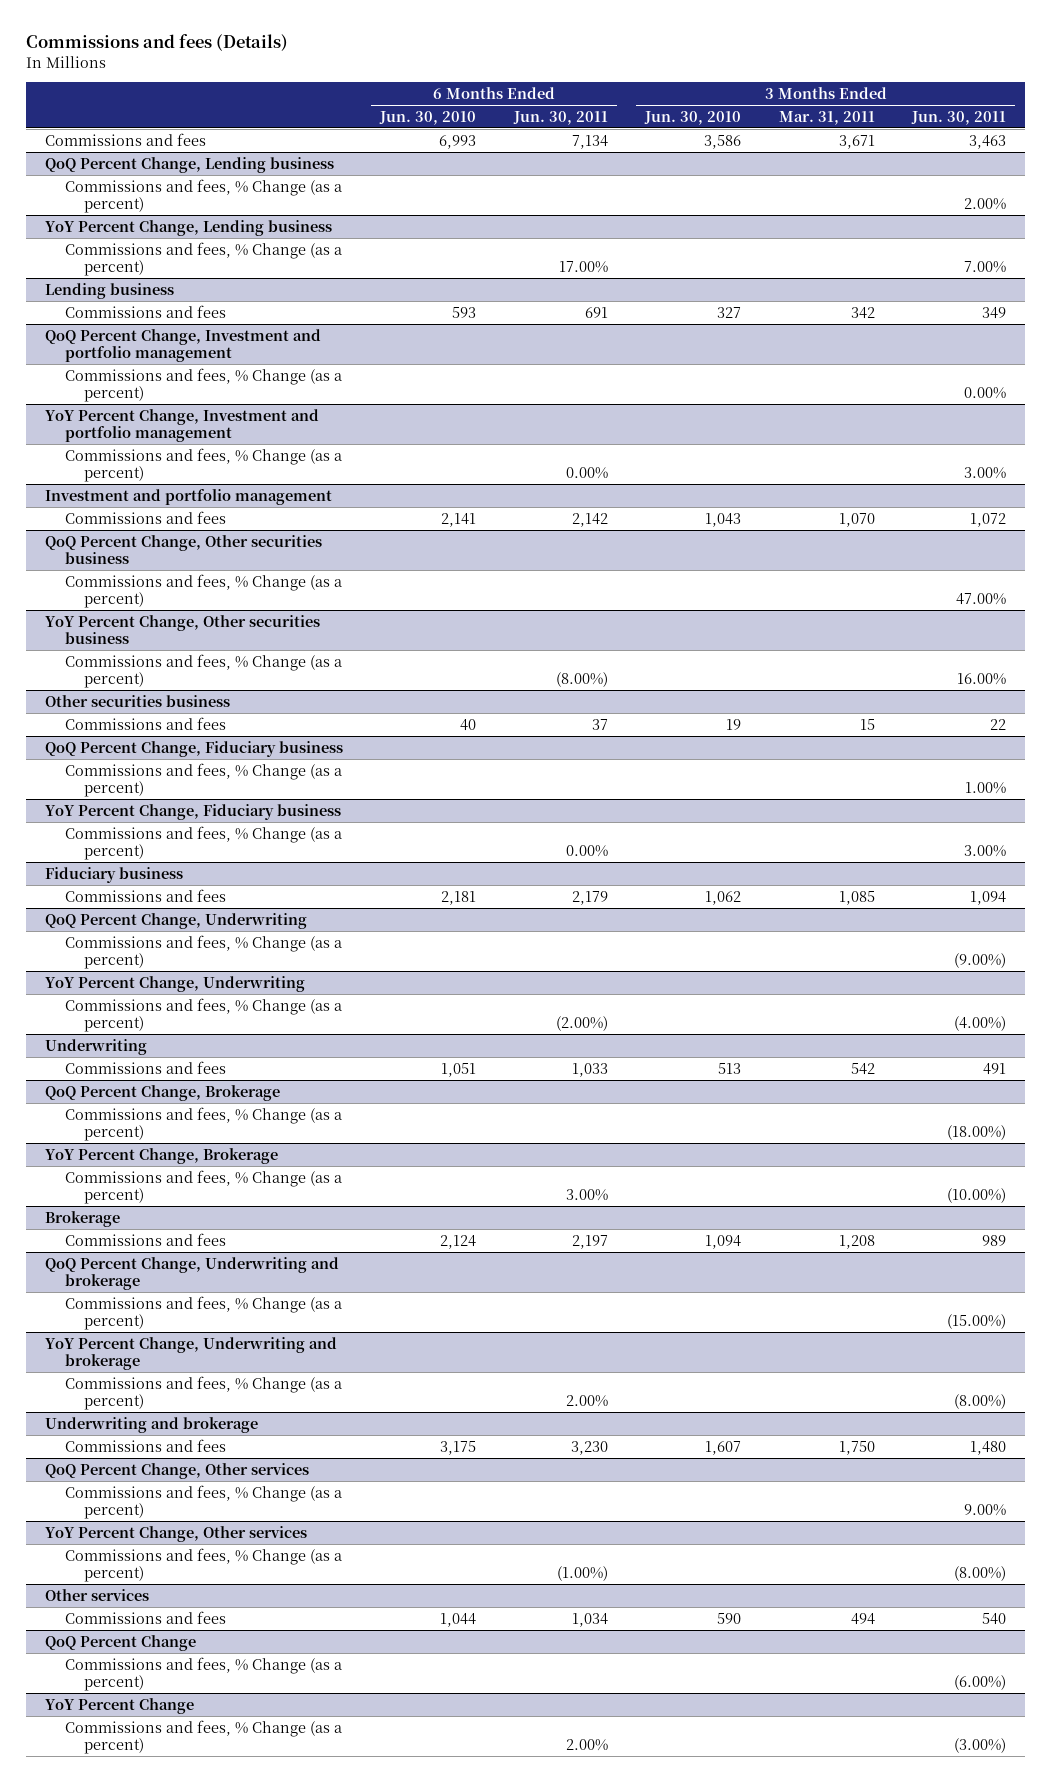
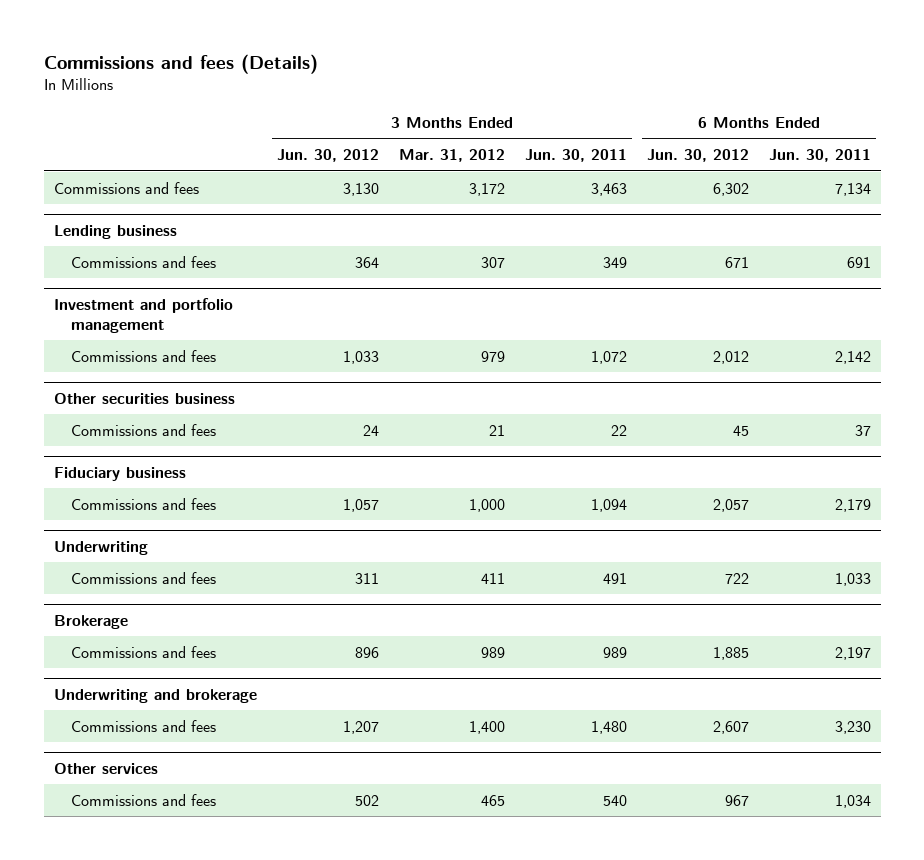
- | 6 Months Ended Jun. 30, 2010 | 6 Months Ended Jun. 30, 2011 | 3 Months Ended Jun. 30, 2010 | 3 Months Ended Mar. 31, 2011 | 3 Months Ended Jun. 30, 2011
+ | 3 Months Ended Jun. 30, 2012 | 3 Months Ended Mar. 31, 2012 | 3 Months Ended Jun. 30, 2011 | 6 Months Ended Jun. 30, 2012 | 6 Months Ended Jun. 30, 2011
- QoQ Percent Change, Lending business
- Commissions and fees, % Change (as a percent) | | | | | 2.00%
- YoY Percent Change, Lending business
- Commissions and fees, % Change (as a percent) | | 17.00% | | | 7.00%
- QoQ Percent Change, Investment and portfolio management
- Commissions and fees, % Change (as a percent) | | | | | 0.00%
- YoY Percent Change, Investment and portfolio management
- Commissions and fees, % Change (as a percent) | | 0.00% | | | 3.00%
- QoQ Percent Change, Other securities business
- Commissions and fees, % Change (as a percent) | | | | | 47.00%
- YoY Percent Change, Other securities business
- Commissions and fees, % Change (as a percent) | | (8.00%) | | | 16.00%
- QoQ Percent Change, Fiduciary business
- Commissions and fees, % Change (as a percent) | | | | | 1.00%
- YoY Percent Change, Fiduciary business
- Commissions and fees, % Change (as a percent) | | 0.00% | | | 3.00%
- QoQ Percent Change, Underwriting
- Commissions and fees, % Change (as a percent) | | | | | (9.00%)
- YoY Percent Change, Underwriting
- Commissions and fees, % Change (as a percent) | | (2.00%) | | | (4.00%)
- QoQ Percent Change, Brokerage
- Commissions and fees, % Change (as a percent) | | | | | (18.00%)
- YoY Percent Change, Brokerage
- Commissions and fees, % Change (as a percent) | | 3.00% | | | (10.00%)
- QoQ Percent Change, Underwriting and brokerage
- Commissions and fees, % Change (as a percent) | | | | | (15.00%)
- YoY Percent Change, Underwriting and brokerage
- Commissions and fees, % Change (as a percent) | | 2.00% | | | (8.00%)
- QoQ Percent Change, Other services
- Commissions and fees, % Change (as a percent) | | | | | 9.00%
- YoY Percent Change, Other services
- Commissions and fees, % Change (as a percent) | | (1.00%) | | | (8.00%)
- QoQ Percent Change
- Commissions and fees, % Change (as a percent) | | | | | (6.00%)
- YoY Percent Change
- Commissions and fees, % Change (as a percent) | | 2.00% | | | (3.00%)

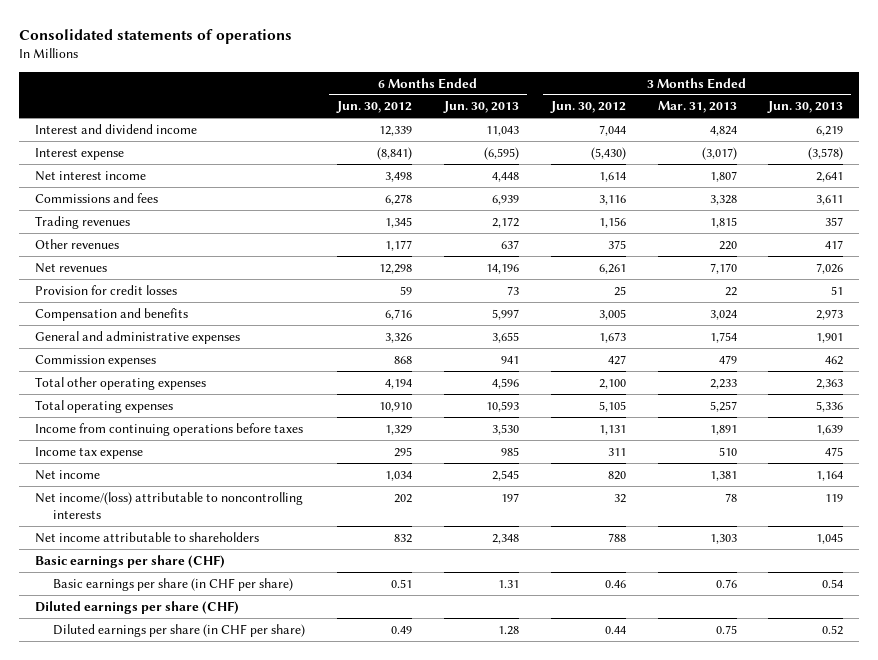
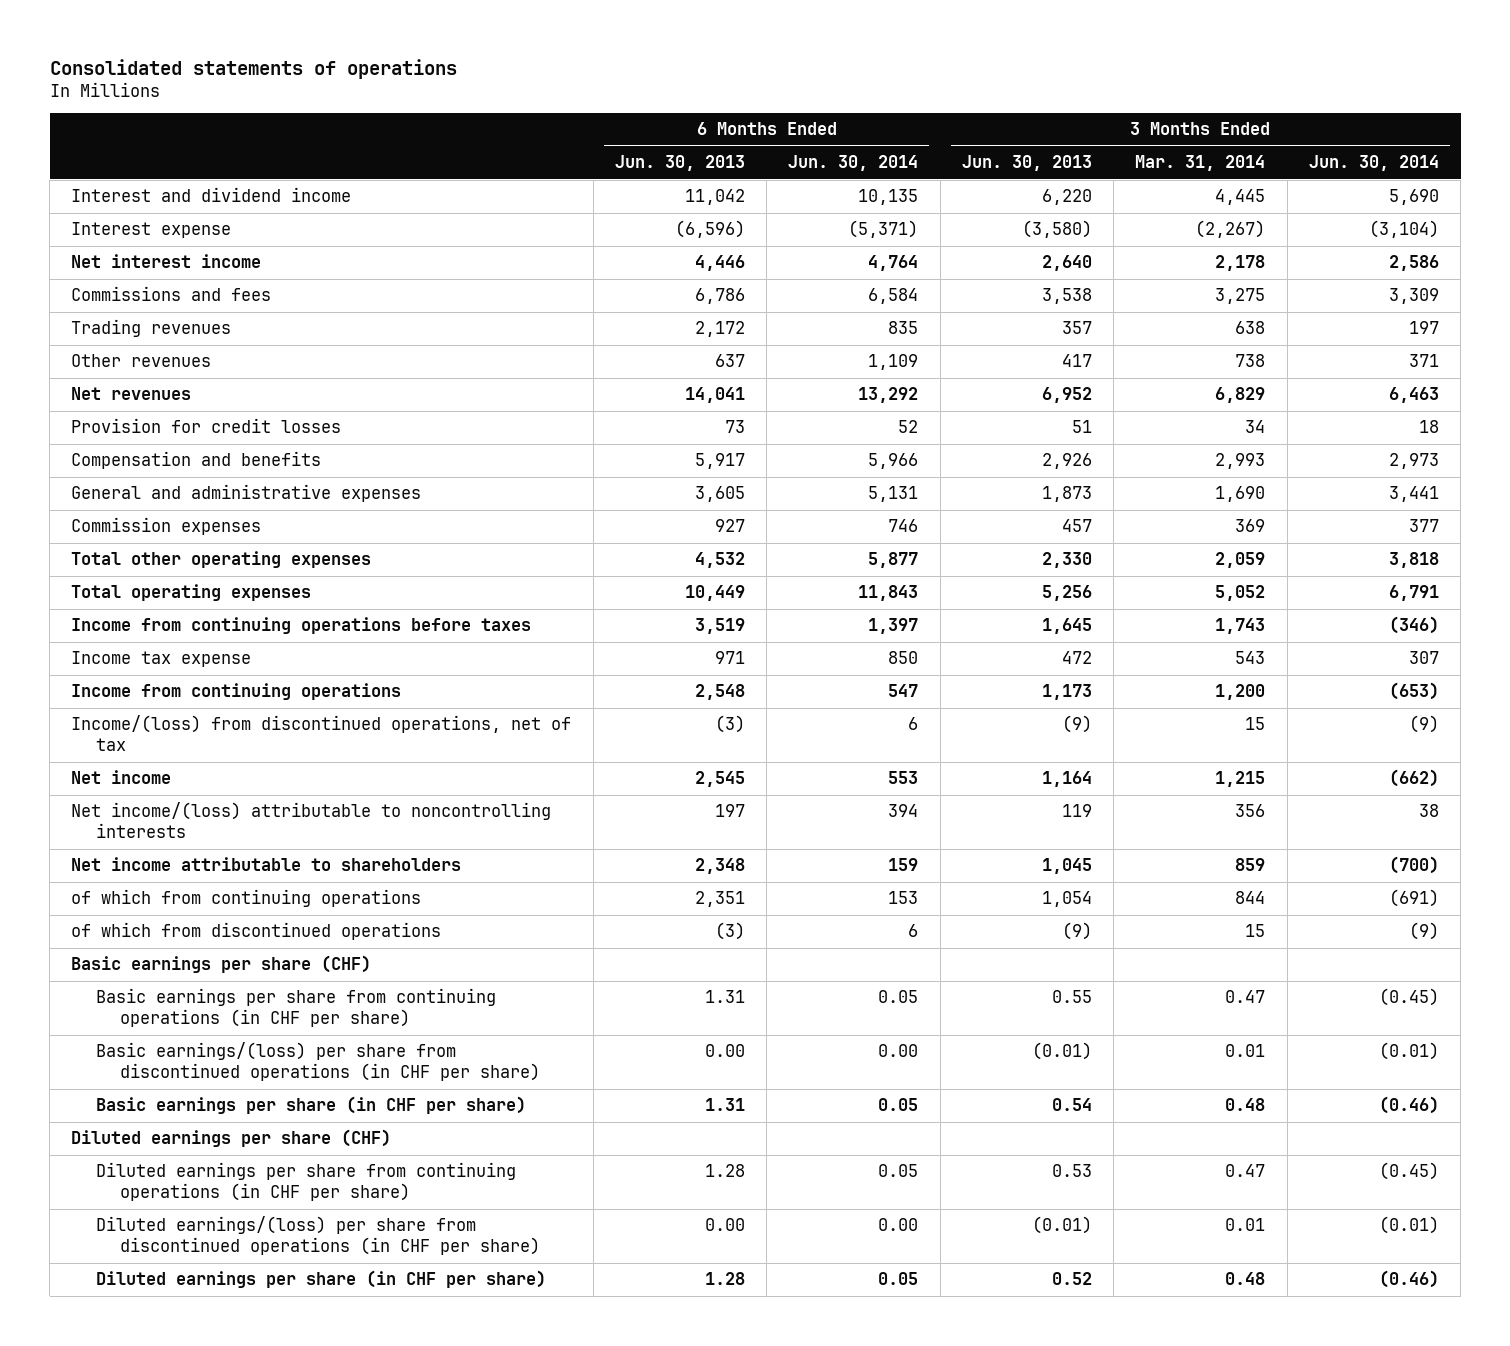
- | 6 Months Ended Jun. 30, 2012 | 6 Months Ended Jun. 30, 2013 | 3 Months Ended Jun. 30, 2012 | 3 Months Ended Mar. 31, 2013 | 3 Months Ended Jun. 30, 2013
+ | 6 Months Ended Jun. 30, 2013 | 6 Months Ended Jun. 30, 2014 | 3 Months Ended Jun. 30, 2013 | 3 Months Ended Mar. 31, 2014 | 3 Months Ended Jun. 30, 2014
- Interest and dividend income | 12,339 | 11,043 | 7,044 | 4,824 | 6,219
- Interest expense | (8,841) | (6,595) | (5,430) | (3,017) | (3,578)
- Net interest income | 3,498 | 4,448 | 1,614 | 1,807 | 2,641
- Commissions and fees | 6,278 | 6,939 | 3,116 | 3,328 | 3,611
+ Interest and dividend income | 11,042 | 10,135 | 6,220 | 4,445 | 5,690
+ Interest expense | (6,596) | (5,371) | (3,580) | (2,267) | (3,104)
+ Net interest income | 4,446 | 4,764 | 2,640 | 2,178 | 2,586
+ Commissions and fees | 6,786 | 6,584 | 3,538 | 3,275 | 3,309
- Net revenues | 12,298 | 14,196 | 6,261 | 7,170 | 7,026
+ Net revenues | 14,041 | 13,292 | 6,952 | 6,829 | 6,463
- Compensation and benefits | 6,716 | 5,997 | 3,005 | 3,024 | 2,973
- General and administrative expenses | 3,326 | 3,655 | 1,673 | 1,754 | 1,901
- Commission expenses | 868 | 941 | 427 | 479 | 462
- Total other operating expenses | 4,194 | 4,596 | 2,100 | 2,233 | 2,363
- Total operating expenses | 10,910 | 10,593 | 5,105 | 5,257 | 5,336
- Income from continuing operations before taxes | 1,329 | 3,530 | 1,131 | 1,891 | 1,639
- Income tax expense | 295 | 985 | 311 | 510 | 475
+ Compensation and benefits | 5,917 | 5,966 | 2,926 | 2,993 | 2,973
+ General and administrative expenses | 3,605 | 5,131 | 1,873 | 1,690 | 3,441
+ Commission expenses | 927 | 746 | 457 | 369 | 377
+ Total other operating expenses | 4,532 | 5,877 | 2,330 | 2,059 | 3,818
+ Total operating expenses | 10,449 | 11,843 | 5,256 | 5,052 | 6,791
+ Income from continuing operations before taxes | 3,519 | 1,397 | 1,645 | 1,743 | (346)
+ Income tax expense | 971 | 850 | 472 | 543 | 307
+ Income from continuing operations | 2,548 | 547 | 1,173 | 1,200 | (653)
+ Income/(loss) from discontinued operations, net of tax | (3) | 6 | (9) | 15 | (9)
+ of which from continuing operations | 2,351 | 153 | 1,054 | 844 | (691)
+ of which from discontinued operations | (3) | 6 | (9) | 15 | (9)
+ Basic earnings per share from continuing operations (in CHF per share) | 1.31 | 0.05 | 0.55 | 0.47 | (0.45)
+ Basic earnings/(loss) per share from discontinued operations (in CHF per share) | 0.00 | 0.00 | (0.01) | 0.01 | (0.01)
+ Diluted earnings per share from continuing operations (in CHF per share) | 1.28 | 0.05 | 0.53 | 0.47 | (0.45)
+ Diluted earnings/(loss) per share from discontinued operations (in CHF per share) | 0.00 | 0.00 | (0.01) | 0.01 | (0.01)

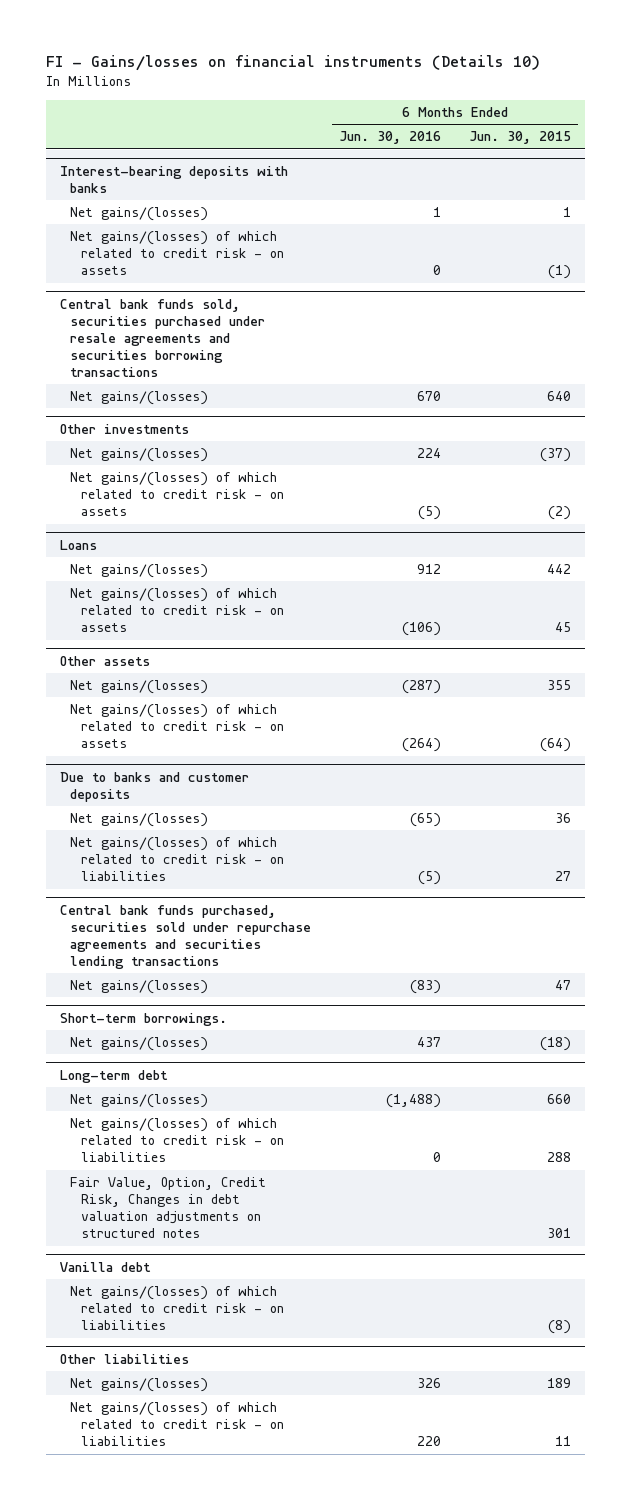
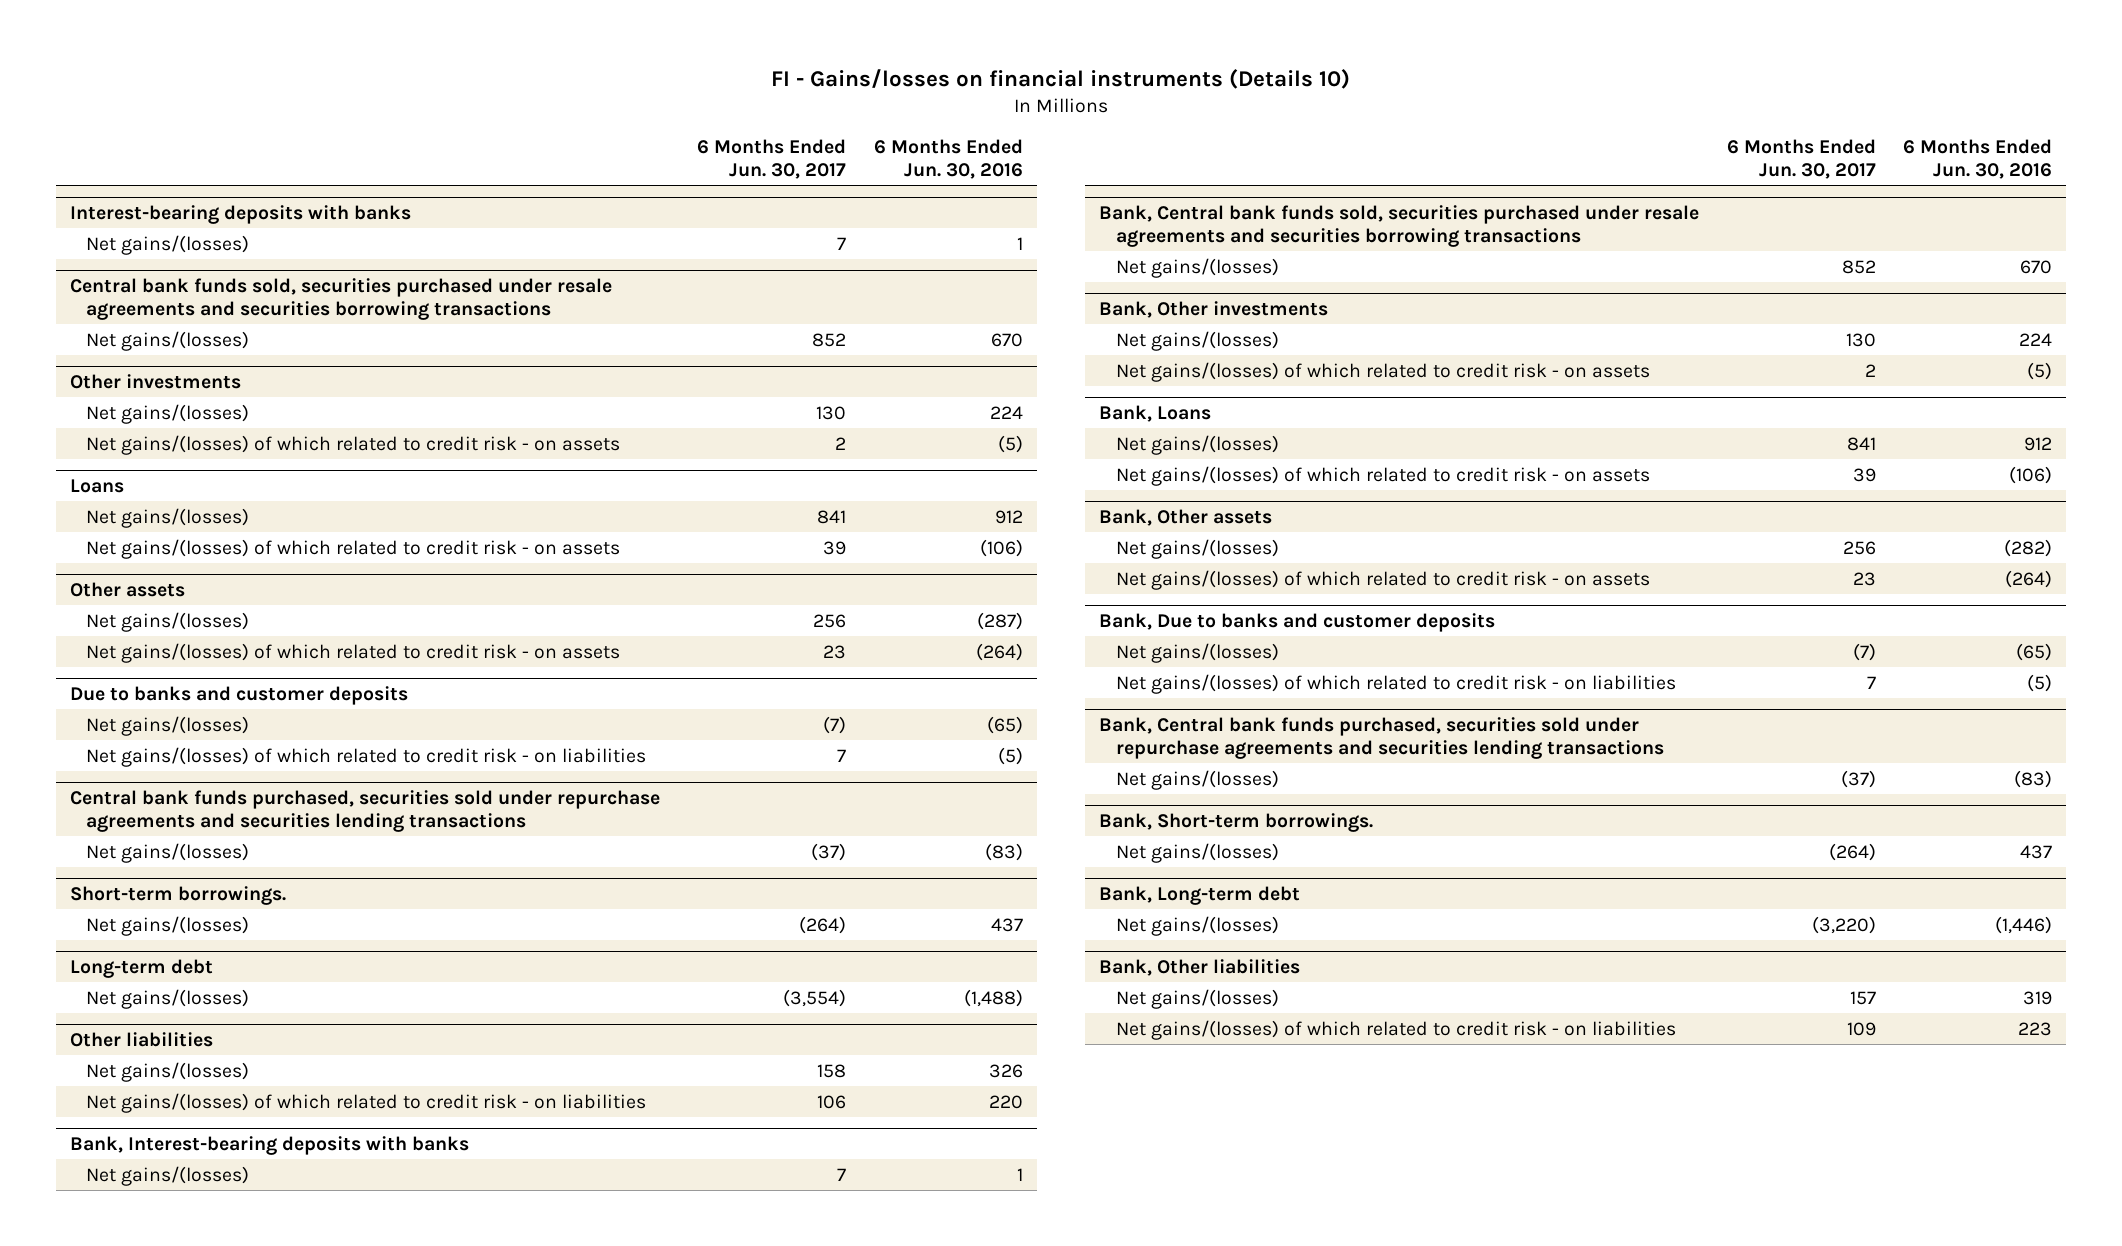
- | 6 Months Ended Jun. 30, 2016 | 6 Months Ended Jun. 30, 2015
+ | 6 Months Ended Jun. 30, 2017 | 6 Months Ended Jun. 30, 2016
@ Interest-bearing deposits with banks
- Net gains/(losses) of which related to credit risk - on assets | 0 | (1)
@ Long-term debt
- Net gains/(losses) of which related to credit risk - on liabilities | 0 | 288
- Fair Value, Option, Credit Risk, Changes in debt valuation adjustments on structured notes | | 301
- Vanilla debt
- Net gains/(losses) of which related to credit risk - on liabilities | | (8)
+ Bank, Interest-bearing deposits with banks
+ Net gains/(losses) | 7 | 1
+ Bank, Central bank funds sold, securities purchased under resale agreements and securities borrowing transactions
+ Net gains/(losses) | 852 | 670
+ Bank, Other investments
+ Net gains/(losses) | 130 | 224
+ Net gains/(losses) of which related to credit risk - on assets | 2 | (5)
+ Bank, Loans
+ Net gains/(losses) | 841 | 912
+ Net gains/(losses) of which related to credit risk - on assets | 39 | (106)
+ Bank, Other assets
+ Net gains/(losses) | 256 | (282)
+ Net gains/(losses) of which related to credit risk - on assets | 23 | (264)
+ Bank, Due to banks and customer deposits
+ Net gains/(losses) | (7) | (65)
+ Net gains/(losses) of which related to credit risk - on liabilities | 7 | (5)
+ Bank, Central bank funds purchased, securities sold under repurchase agreements and securities lending transactions
+ Net gains/(losses) | (37) | (83)
+ Bank, Short-term borrowings.
+ Net gains/(losses) | (264) | 437
+ Bank, Long-term debt
+ Net gains/(losses) | (3,220) | (1,446)
+ Bank, Other liabilities
+ Net gains/(losses) | 157 | 319
+ Net gains/(losses) of which related to credit risk - on liabilities | 109 | 223

